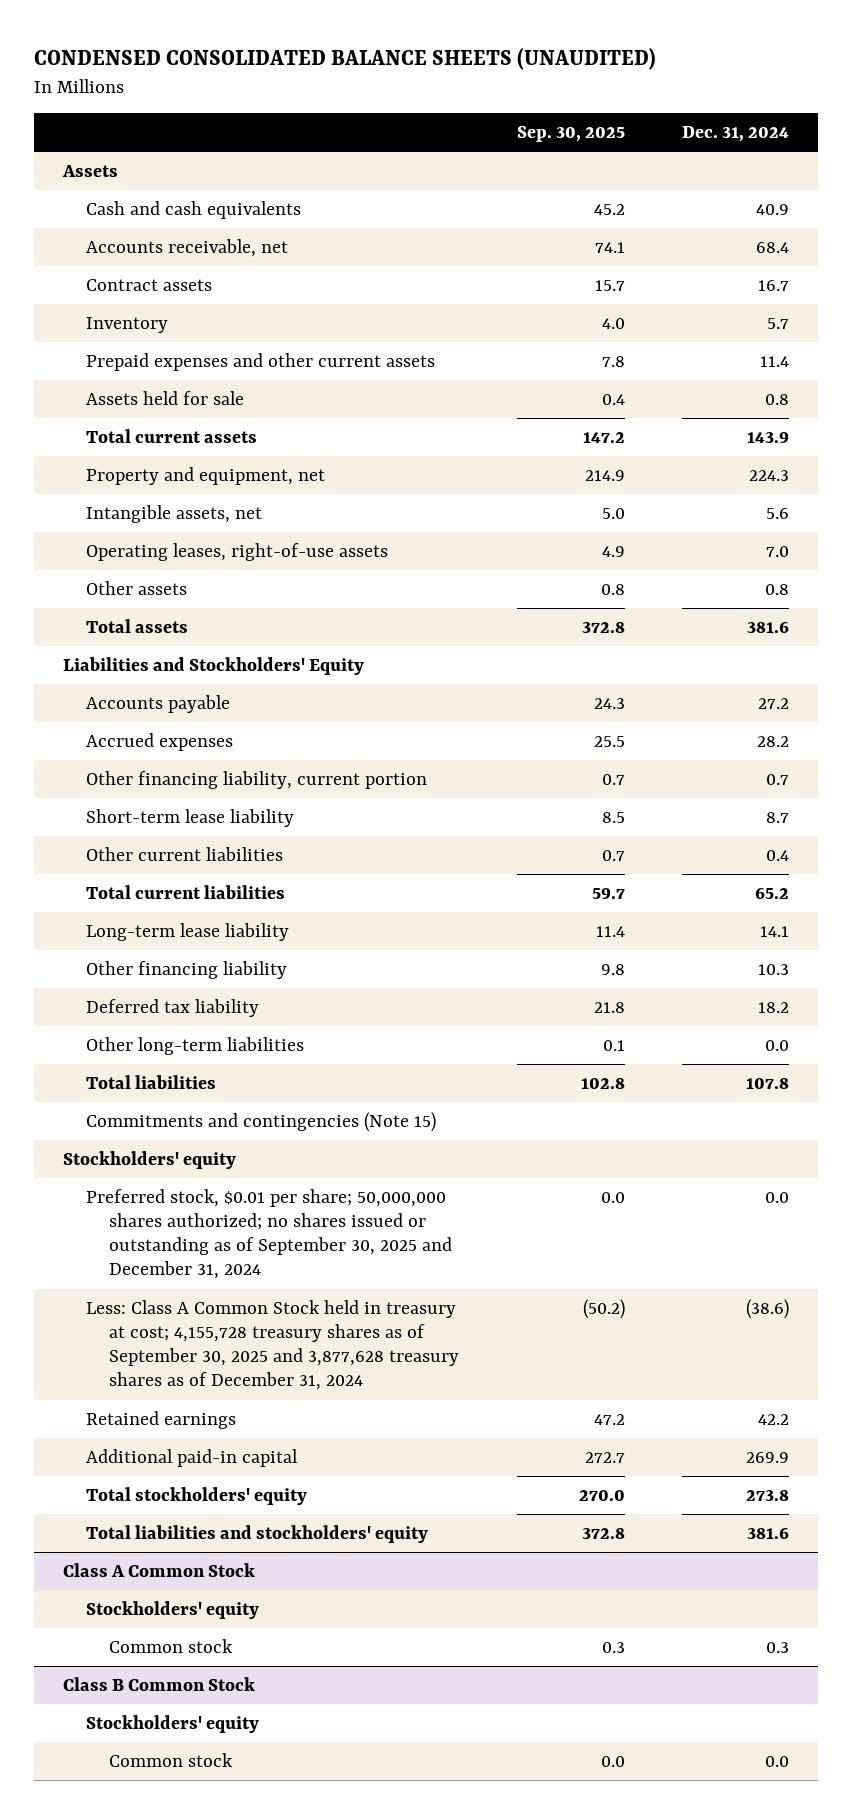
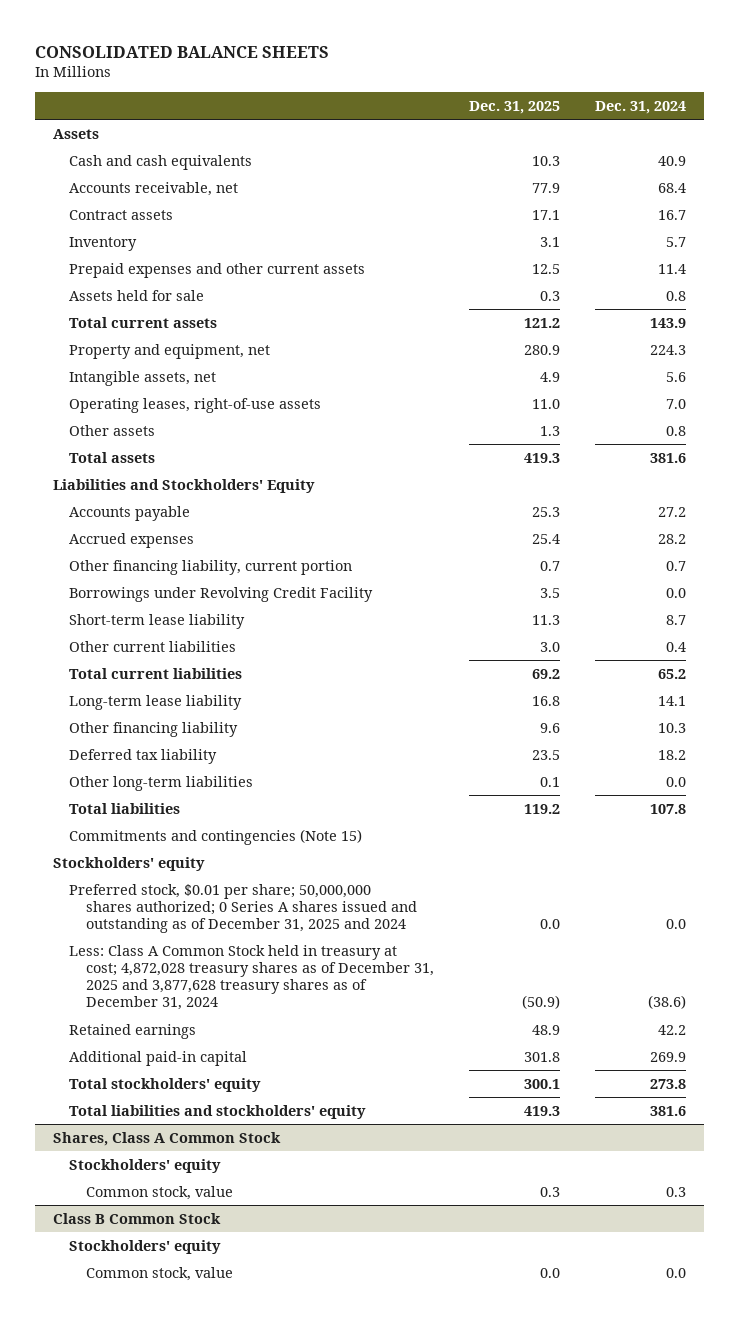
- CONDENSED CONSOLIDATED BALANCE SHEETS (UNAUDITED)
+ CONSOLIDATED BALANCE SHEETS
- | Sep. 30, 2025 | Dec. 31, 2024
+ | Dec. 31, 2025 | Dec. 31, 2024
+ Borrowings under Revolving Credit Facility | 3.5 | 0.0
- Preferred stock, $0.01 per share; 50,000,000 shares authorized; no shares issued or outstanding as of September 30, 2025 and December 31, 2024 | 0.0 | 0.0
- Less: Class A Common Stock held in treasury at cost; 4,155,728 treasury shares as of September 30, 2025 and 3,877,628 treasury shares as of December 31, 2024 | (50.2) | (38.6)
+ Preferred stock, $0.01 per share; 50,000,000 shares authorized; 0 Series A shares issued and outstanding as of December 31, 2025 and 2024 | 0.0 | 0.0
+ Less: Class A Common Stock held in treasury at cost; 4,872,028 treasury shares as of December 31, 2025 and 3,877,628 treasury shares as of December 31, 2024 | (50.9) | (38.6)
- Class A Common Stock
+ Shares, Class A Common Stock
- Common stock | 0.3 | 0.3
+ Common stock, value | 0.3 | 0.3
@ Class B Common Stock
- Common stock | 0.0 | 0.0
+ Common stock, value | 0.0 | 0.0

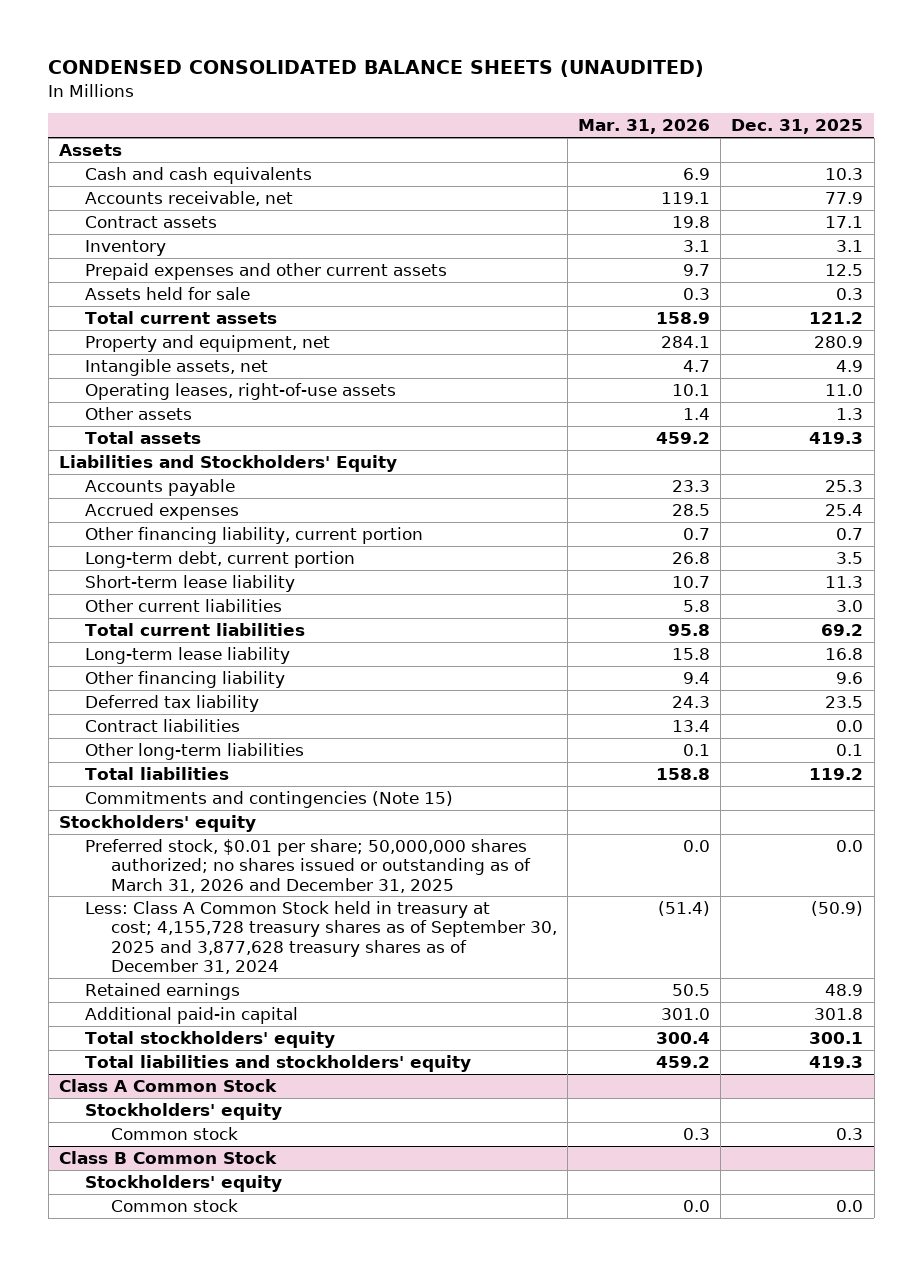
- CONSOLIDATED BALANCE SHEETS
+ CONDENSED CONSOLIDATED BALANCE SHEETS (UNAUDITED)
- | Dec. 31, 2025 | Dec. 31, 2024
+ | Mar. 31, 2026 | Dec. 31, 2025
- Borrowings under Revolving Credit Facility | 3.5 | 0.0
+ Long-term debt, current portion | 26.8 | 3.5
+ Contract liabilities | 13.4 | 0.0
- Preferred stock, $0.01 per share; 50,000,000 shares authorized; 0 Series A shares issued and outstanding as of December 31, 2025 and 2024 | 0.0 | 0.0
- Less: Class A Common Stock held in treasury at cost; 4,872,028 treasury shares as of December 31, 2025 and 3,877,628 treasury shares as of December 31, 2024 | (50.9) | (38.6)
+ Preferred stock, $0.01 per share; 50,000,000 shares authorized; no shares issued or outstanding as of March 31, 2026 and December 31, 2025 | 0.0 | 0.0
+ Less: Class A Common Stock held in treasury at cost; 4,155,728 treasury shares as of September 30, 2025 and 3,877,628 treasury shares as of December 31, 2024 | (51.4) | (50.9)
- Shares, Class A Common Stock
+ Class A Common Stock
- Common stock, value | 0.3 | 0.3
+ Common stock | 0.3 | 0.3
@ Class B Common Stock
- Common stock, value | 0.0 | 0.0
+ Common stock | 0.0 | 0.0

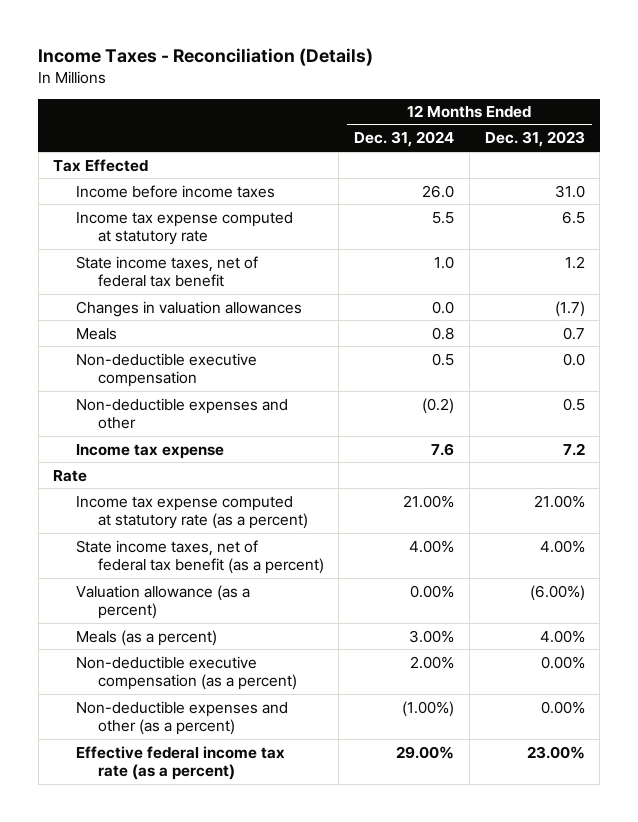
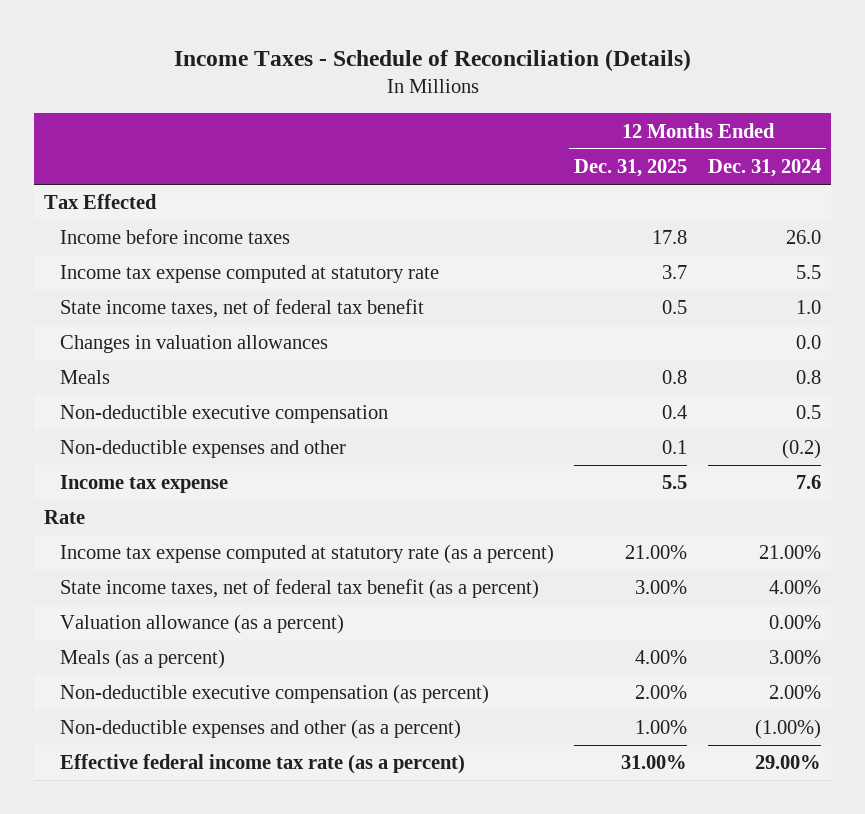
- Income Taxes - Reconciliation (Details)
+ Income Taxes - Schedule of Reconciliation (Details)
- | 12 Months Ended Dec. 31, 2024 | 12 Months Ended Dec. 31, 2023
+ | 12 Months Ended Dec. 31, 2025 | 12 Months Ended Dec. 31, 2024
- Non-deductible executive compensation (as a percent) | 2.00% | 0.00%
+ Non-deductible executive compensation (as percent) | 2.00% | 2.00%

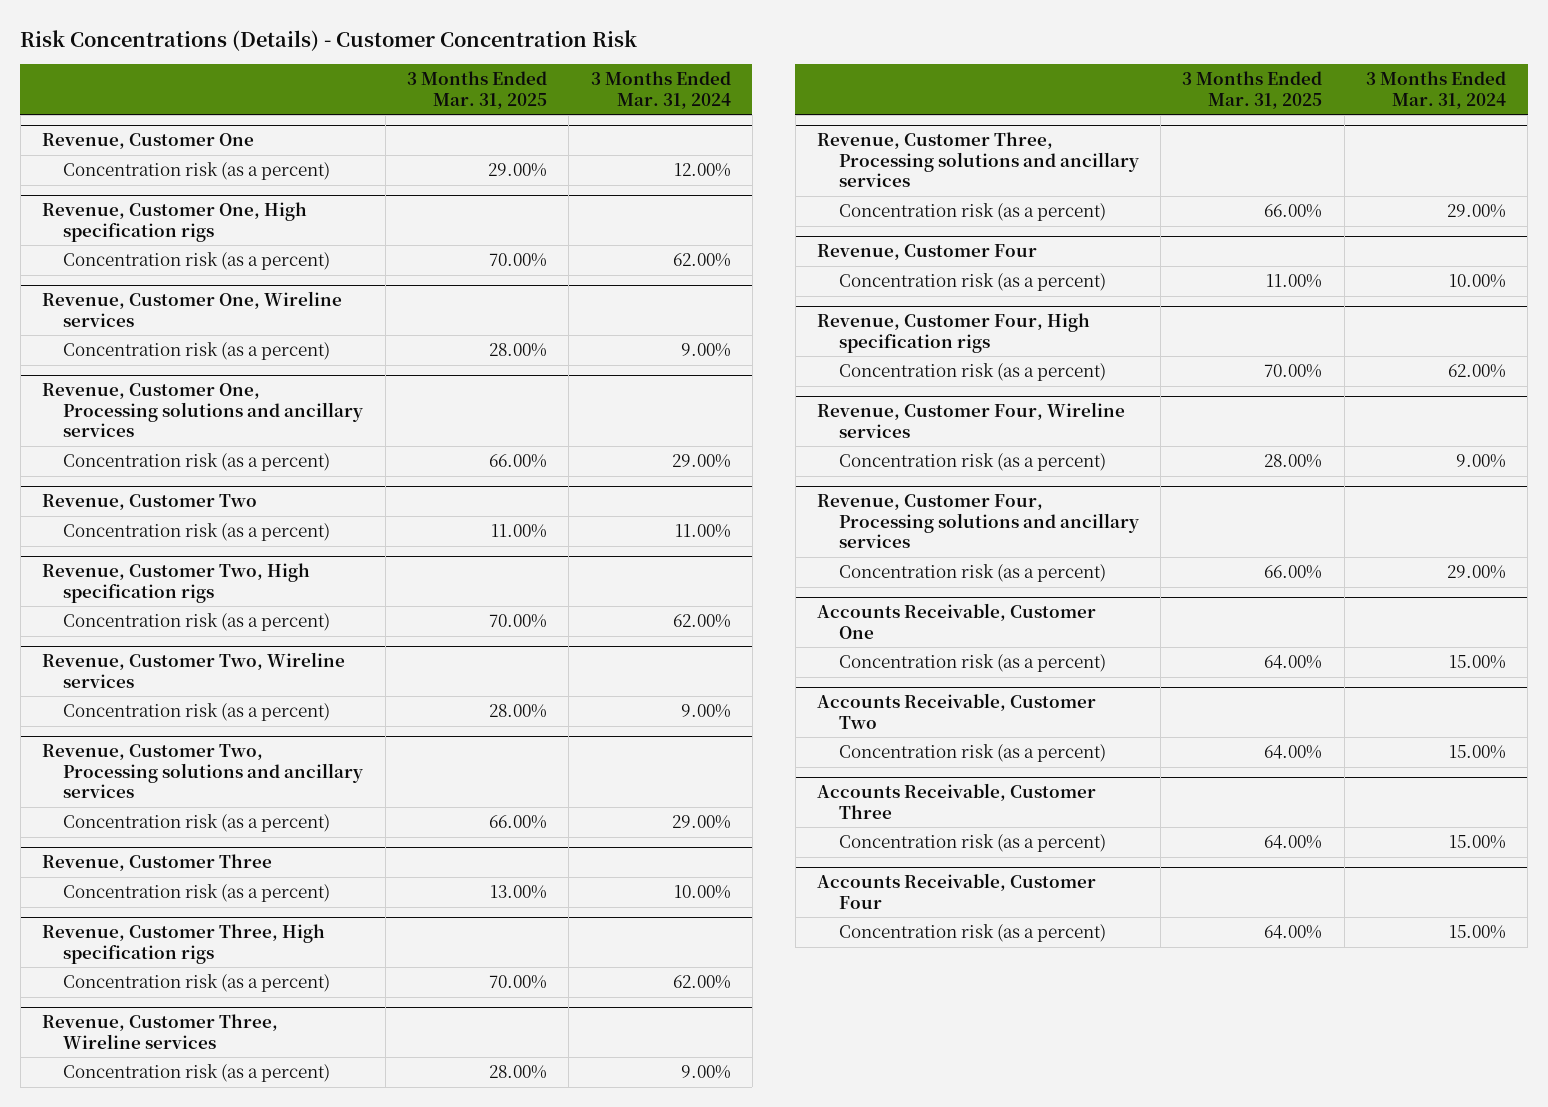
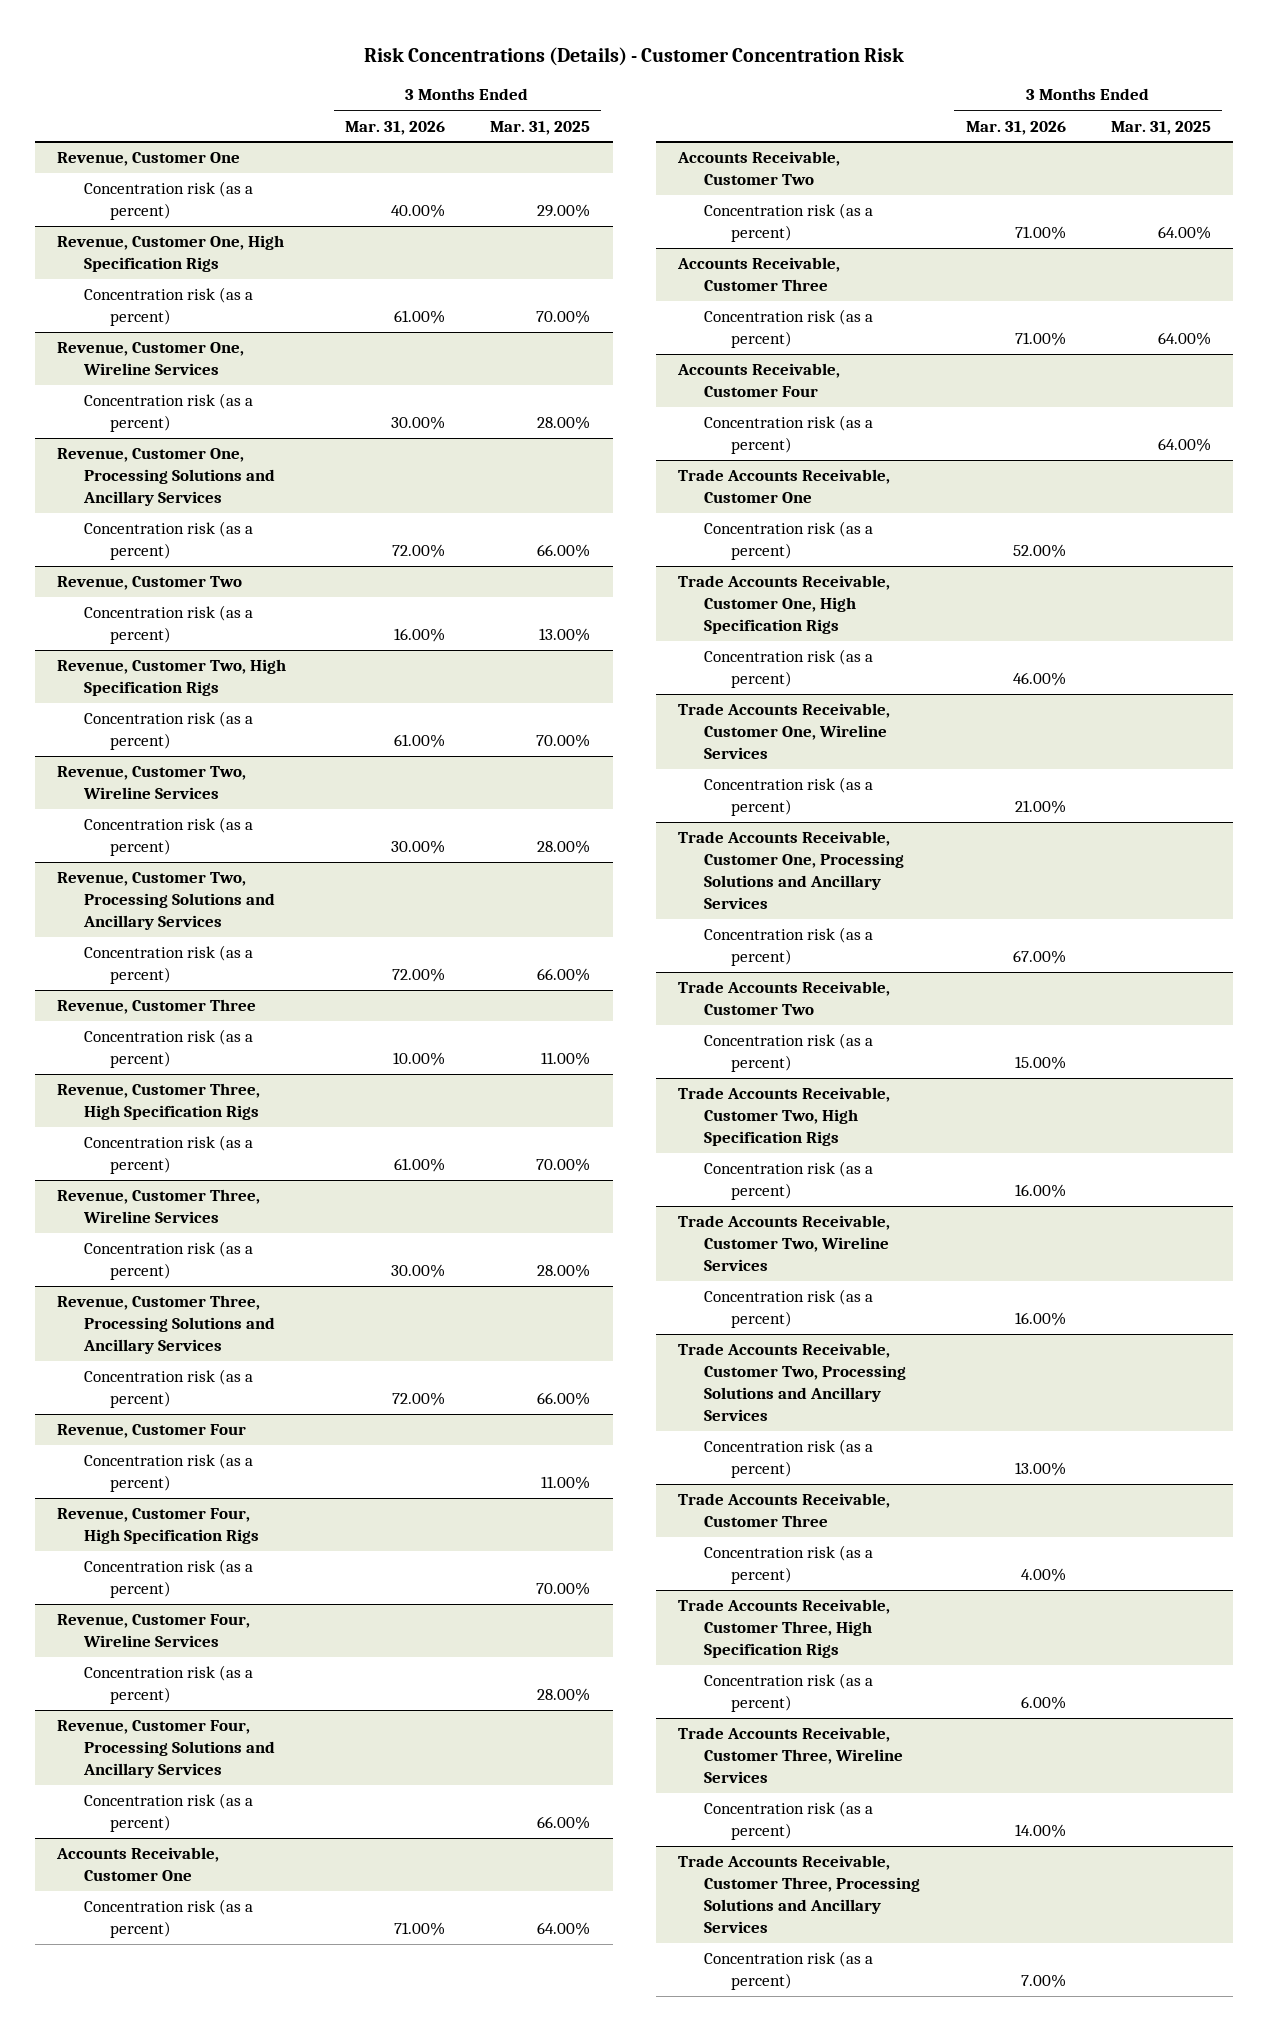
- | 3 Months Ended Mar. 31, 2025 | 3 Months Ended Mar. 31, 2024
+ | 3 Months Ended Mar. 31, 2026 | 3 Months Ended Mar. 31, 2025
- Revenue, Customer One, High specification rigs
+ Revenue, Customer One, High Specification Rigs
- Revenue, Customer One, Wireline services
+ Revenue, Customer One, Wireline Services
- Revenue, Customer One, Processing solutions and ancillary services
+ Revenue, Customer One, Processing Solutions and Ancillary Services
@ Revenue, Customer Two
- Concentration risk (as a percent) | 11.00% | 11.00%
- Revenue, Customer Two, High specification rigs
@ Revenue, Customer Two
+ Concentration risk (as a percent) | 16.00% | 13.00%
+ Revenue, Customer Two, High Specification Rigs
- Revenue, Customer Two, Wireline services
+ Revenue, Customer Two, Wireline Services
- Revenue, Customer Two, Processing solutions and ancillary services
+ Revenue, Customer Two, Processing Solutions and Ancillary Services
@ Revenue, Customer Three
- Concentration risk (as a percent) | 13.00% | 10.00%
- Revenue, Customer Three, High specification rigs
@ Revenue, Customer Three
+ Concentration risk (as a percent) | 10.00% | 11.00%
+ Revenue, Customer Three, High Specification Rigs
- Revenue, Customer Three, Wireline services
+ Revenue, Customer Three, Wireline Services
- Revenue, Customer Three, Processing solutions and ancillary services
+ Revenue, Customer Three, Processing Solutions and Ancillary Services
- Revenue, Customer Four, High specification rigs
+ Revenue, Customer Four, High Specification Rigs
- Revenue, Customer Four, Wireline services
+ Revenue, Customer Four, Wireline Services
- Revenue, Customer Four, Processing solutions and ancillary services
+ Revenue, Customer Four, Processing Solutions and Ancillary Services
+ Trade Accounts Receivable, Customer One
+ Concentration risk (as a percent) | 52.00% |
+ Trade Accounts Receivable, Customer One, High Specification Rigs
+ Concentration risk (as a percent) | 46.00% |
+ Trade Accounts Receivable, Customer One, Wireline Services
+ Concentration risk (as a percent) | 21.00% |
+ Trade Accounts Receivable, Customer One, Processing Solutions and Ancillary Services
+ Concentration risk (as a percent) | 67.00% |
+ Trade Accounts Receivable, Customer Two
+ Concentration risk (as a percent) | 15.00% |
+ Trade Accounts Receivable, Customer Two, High Specification Rigs
+ Concentration risk (as a percent) | 16.00% |
+ Trade Accounts Receivable, Customer Two, Wireline Services
+ Concentration risk (as a percent) | 16.00% |
+ Trade Accounts Receivable, Customer Two, Processing Solutions and Ancillary Services
+ Concentration risk (as a percent) | 13.00% |
+ Trade Accounts Receivable, Customer Three
+ Concentration risk (as a percent) | 4.00% |
+ Trade Accounts Receivable, Customer Three, High Specification Rigs
+ Concentration risk (as a percent) | 6.00% |
+ Trade Accounts Receivable, Customer Three, Wireline Services
+ Concentration risk (as a percent) | 14.00% |
+ Trade Accounts Receivable, Customer Three, Processing Solutions and Ancillary Services
+ Concentration risk (as a percent) | 7.00% |

